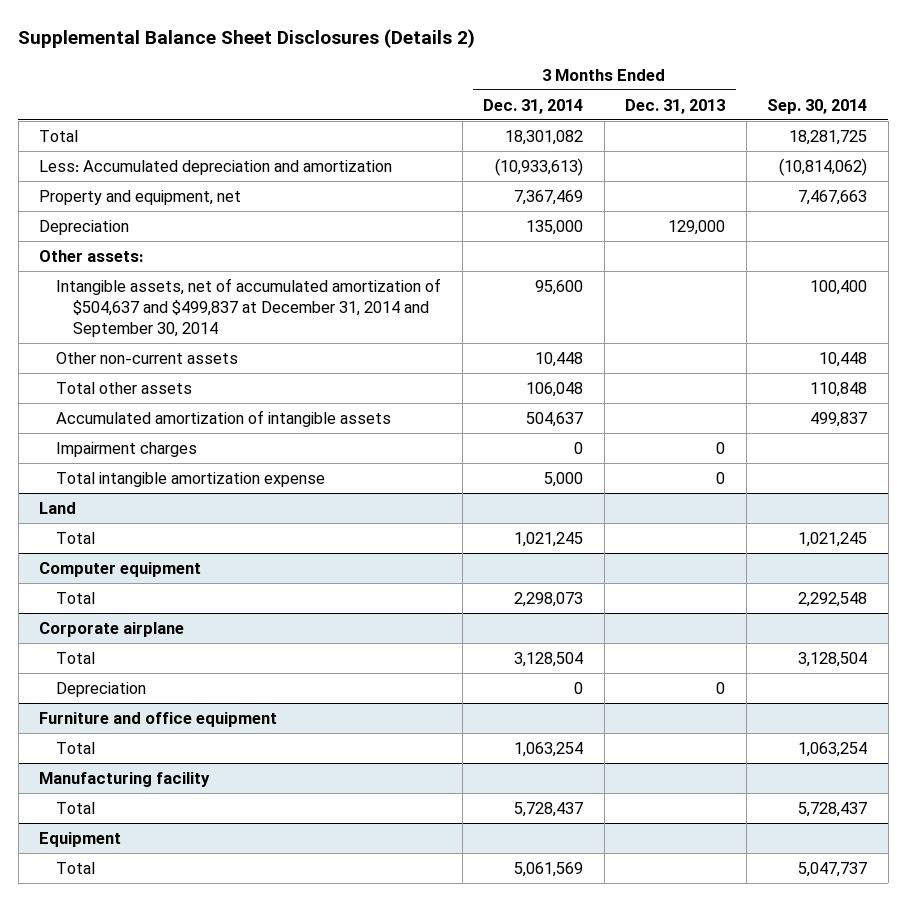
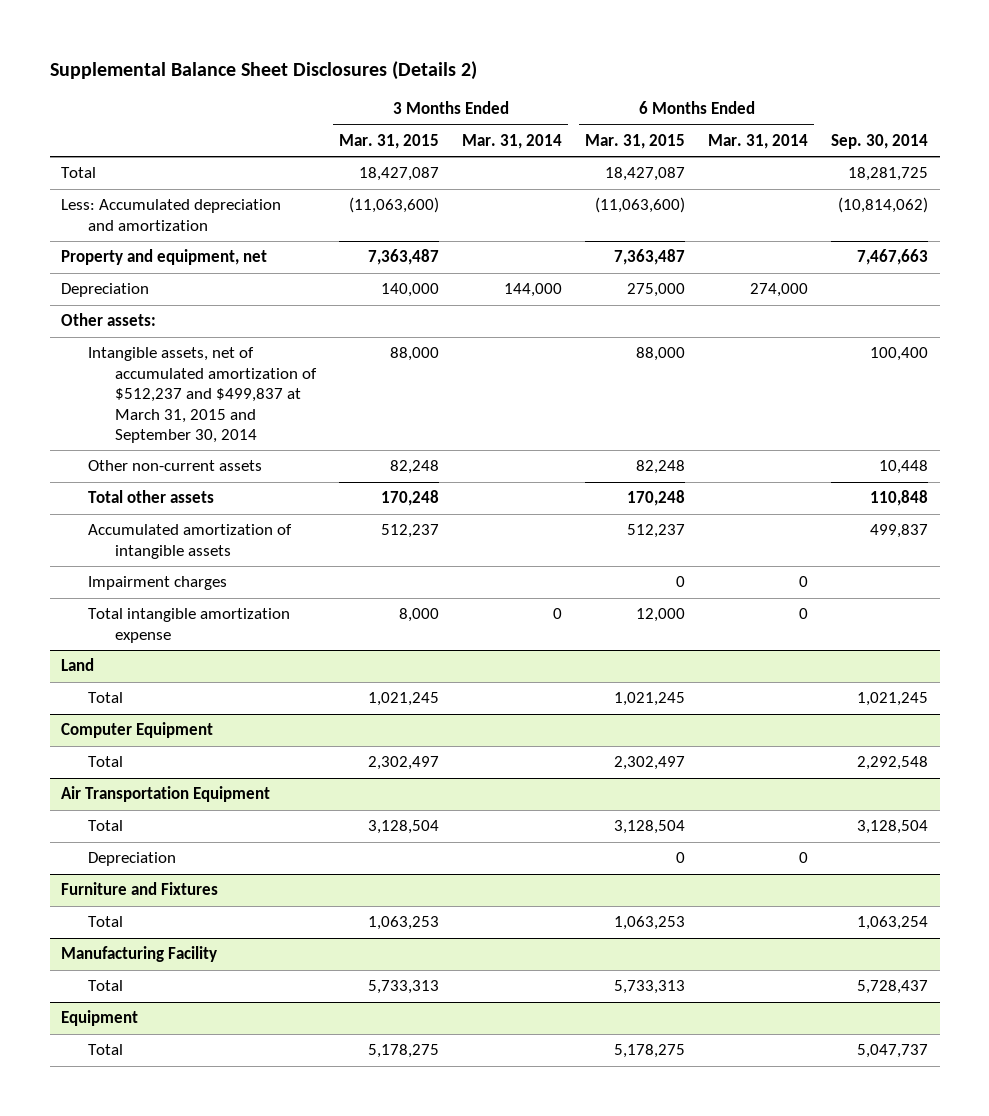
- | 3 Months Ended Dec. 31, 2014 | 3 Months Ended Dec. 31, 2013 | Sep. 30, 2014
+ | 3 Months Ended Mar. 31, 2015 | 3 Months Ended Mar. 31, 2014 | 6 Months Ended Mar. 31, 2015 | 6 Months Ended Mar. 31, 2014 | Sep. 30, 2014
- Intangible assets, net of accumulated amortization of $504,637 and $499,837 at December 31, 2014 and September 30, 2014 | 95,600 | | 100,400
+ Intangible assets, net of accumulated amortization of $512,237 and $499,837 at March 31, 2015 and September 30, 2014 | 88,000 | | 88,000 | | 100,400
- Computer equipment
+ Computer Equipment
- Corporate airplane
+ Air Transportation Equipment
- Furniture and office equipment
+ Furniture and Fixtures
- Manufacturing facility
+ Manufacturing Facility

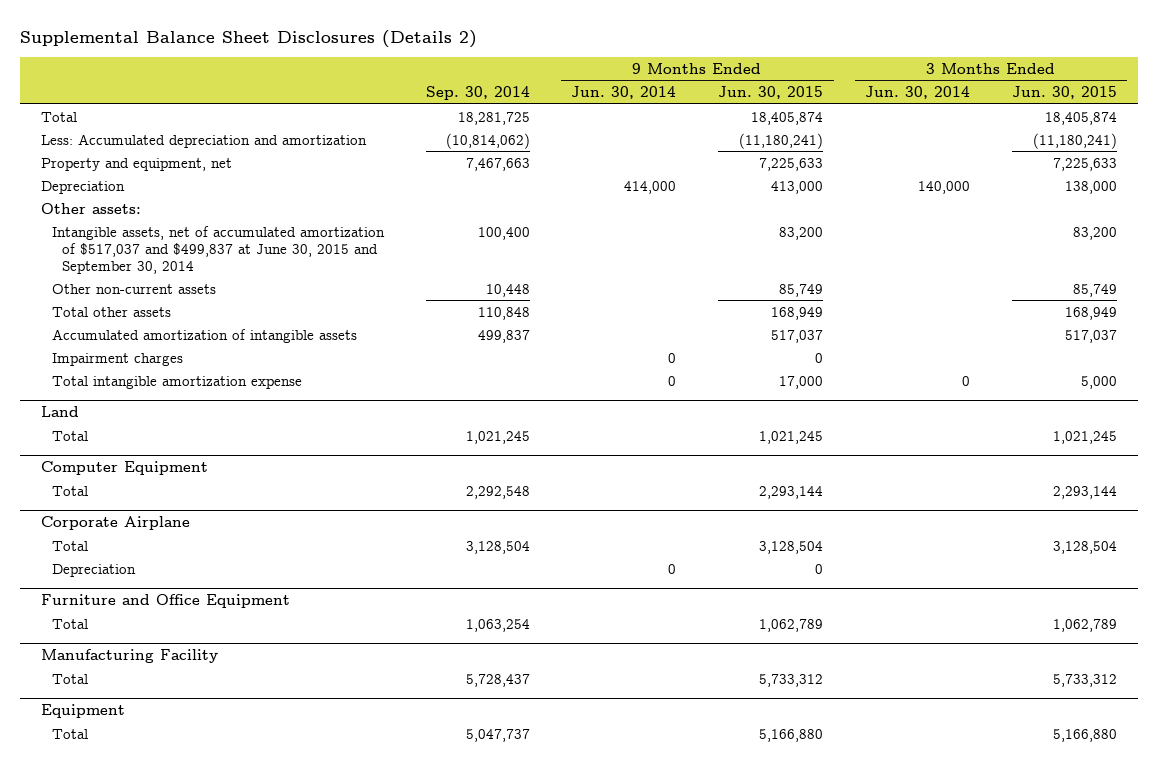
- | 3 Months Ended Mar. 31, 2015 | 3 Months Ended Mar. 31, 2014 | 6 Months Ended Mar. 31, 2015 | 6 Months Ended Mar. 31, 2014 | Sep. 30, 2014
+ | Sep. 30, 2014 | 9 Months Ended Jun. 30, 2014 | 9 Months Ended Jun. 30, 2015 | 3 Months Ended Jun. 30, 2014 | 3 Months Ended Jun. 30, 2015
- Intangible assets, net of accumulated amortization of $512,237 and $499,837 at March 31, 2015 and September 30, 2014 | 88,000 | | 88,000 | | 100,400
+ Intangible assets, net of accumulated amortization of $517,037 and $499,837 at June 30, 2015 and September 30, 2014 | 100,400 | | 83,200 | | 83,200
- Air Transportation Equipment
+ Corporate Airplane
- Furniture and Fixtures
+ Furniture and Office Equipment

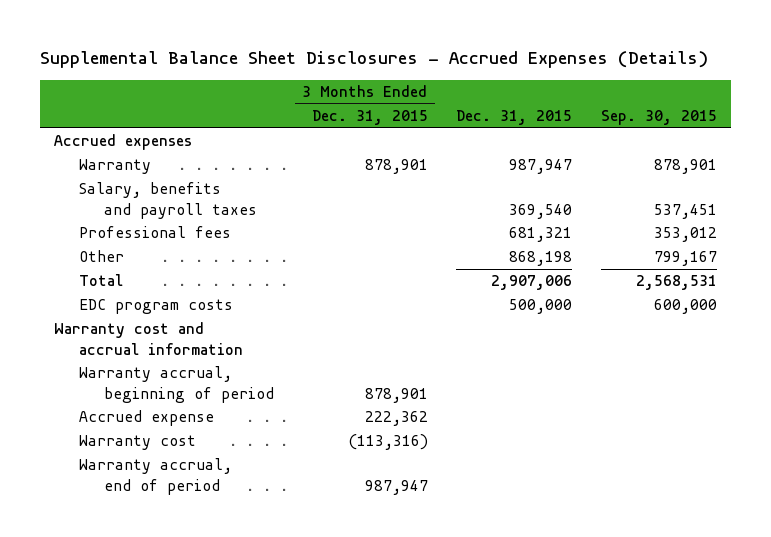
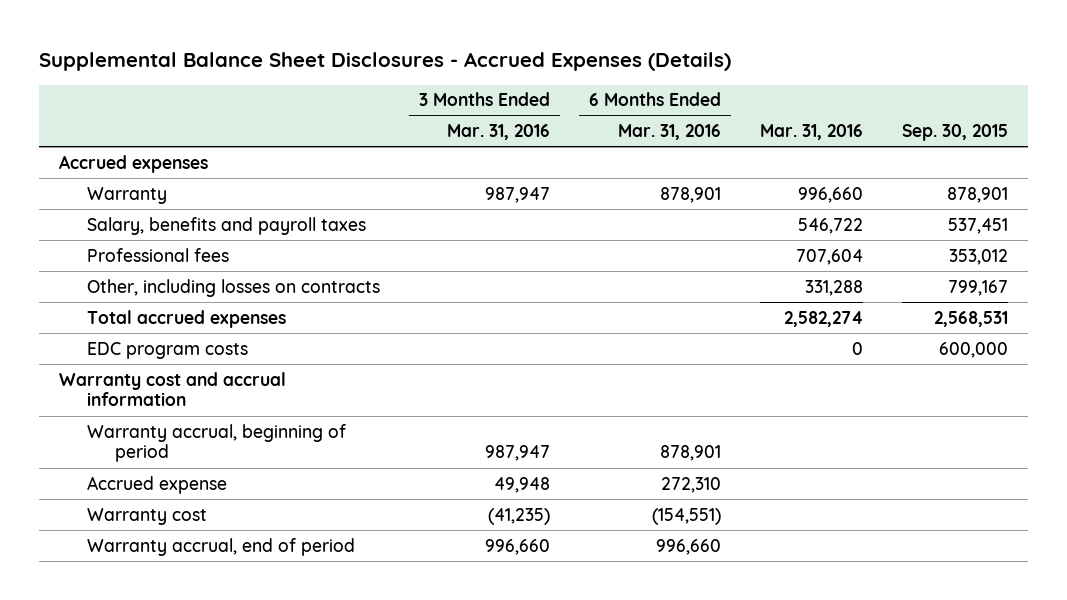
- | 3 Months Ended Dec. 31, 2015 | Dec. 31, 2015 | Sep. 30, 2015
+ | 3 Months Ended Mar. 31, 2016 | 6 Months Ended Mar. 31, 2016 | Mar. 31, 2016 | Sep. 30, 2015
- Other | | 868,198 | 799,167
- Total | | 2,907,006 | 2,568,531
+ Other, including losses on contracts | | | 331,288 | 799,167
+ Total accrued expenses | | | 2,582,274 | 2,568,531

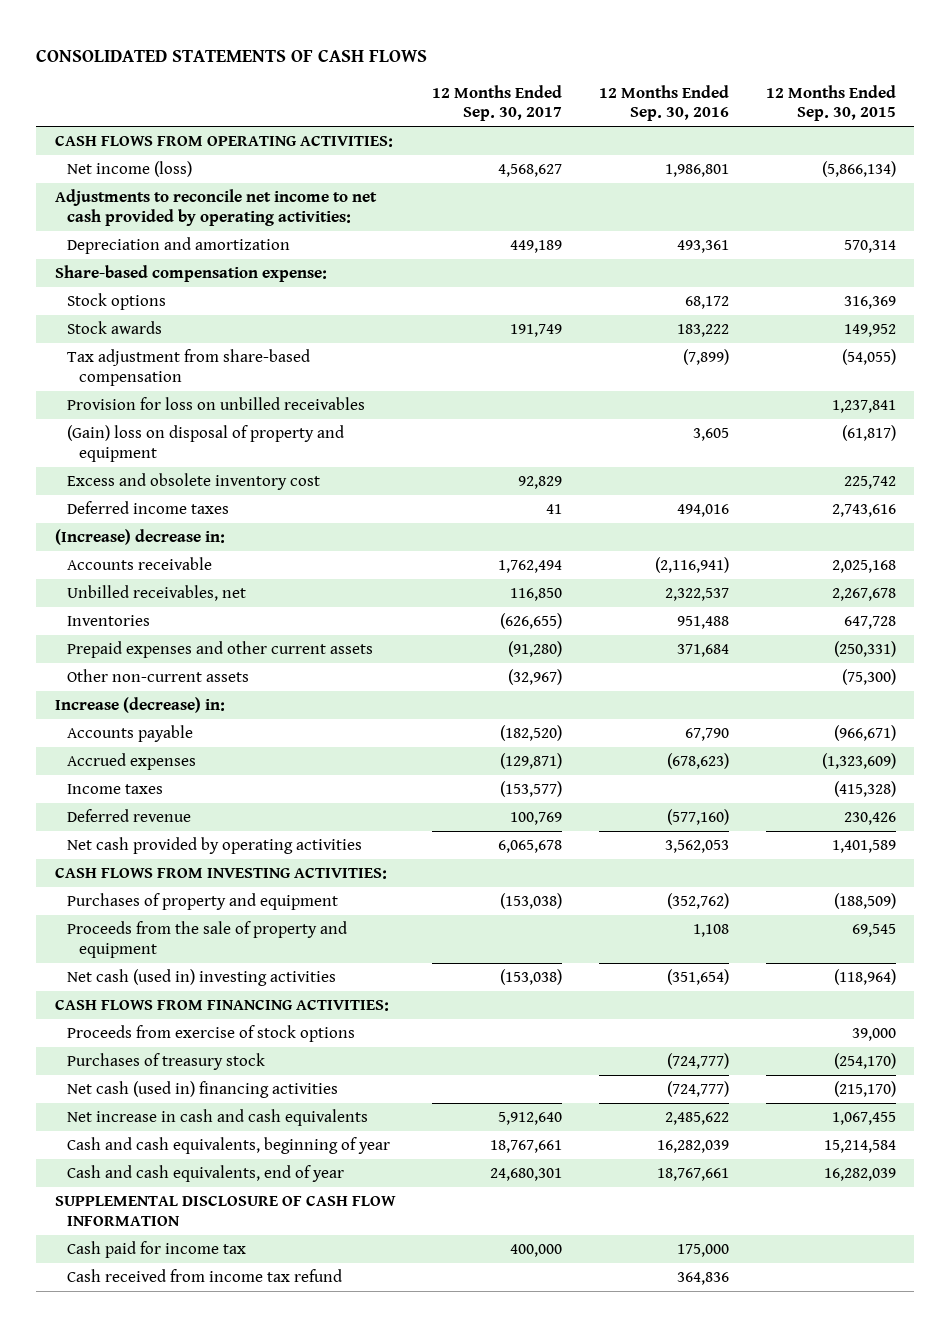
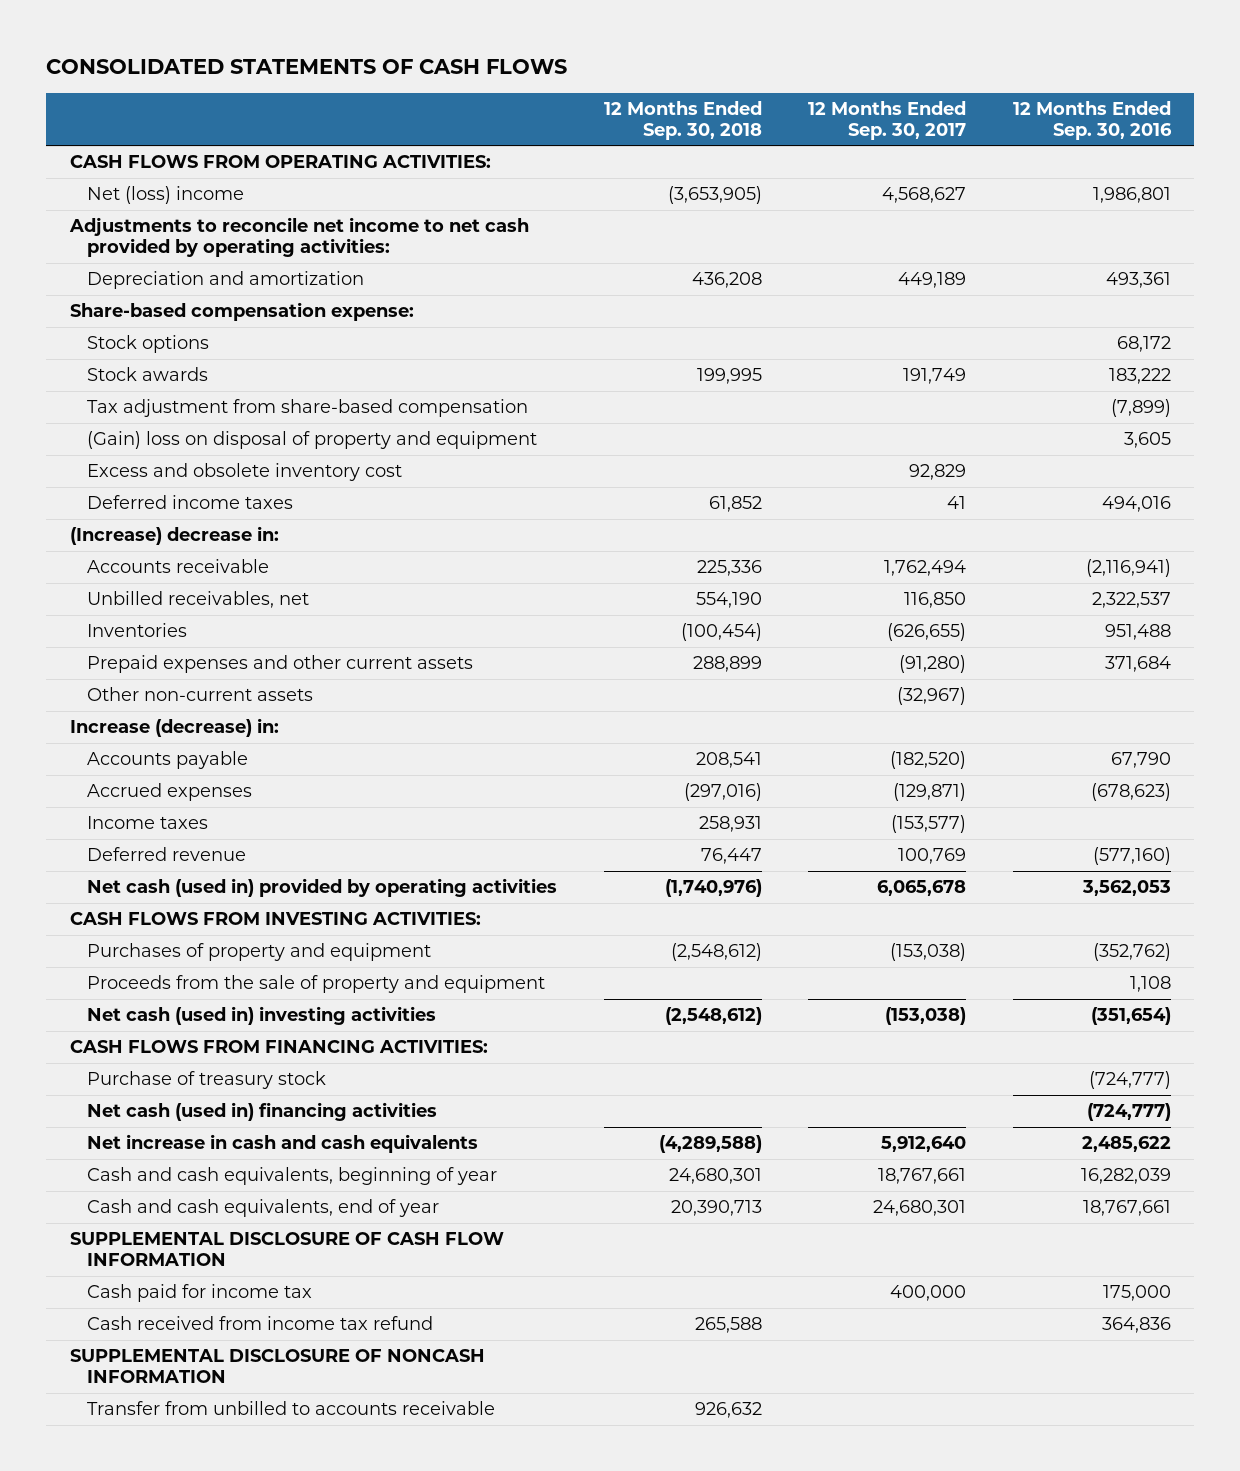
- | 12 Months Ended Sep. 30, 2017 | 12 Months Ended Sep. 30, 2016 | 12 Months Ended Sep. 30, 2015
+ | 12 Months Ended Sep. 30, 2018 | 12 Months Ended Sep. 30, 2017 | 12 Months Ended Sep. 30, 2016
- Net income (loss) | 4,568,627 | 1,986,801 | (5,866,134)
+ Net (loss) income | (3,653,905) | 4,568,627 | 1,986,801
- Provision for loss on unbilled receivables | | | 1,237,841
- Net cash provided by operating activities | 6,065,678 | 3,562,053 | 1,401,589
+ Net cash (used in) provided by operating activities | (1,740,976) | 6,065,678 | 3,562,053
- Proceeds from exercise of stock options | | | 39,000
- Purchases of treasury stock | | (724,777) | (254,170)
+ Purchase of treasury stock | | | (724,777)
+ SUPPLEMENTAL DISCLOSURE OF NONCASH INFORMATION
+ Transfer from unbilled to accounts receivable | 926,632 | |

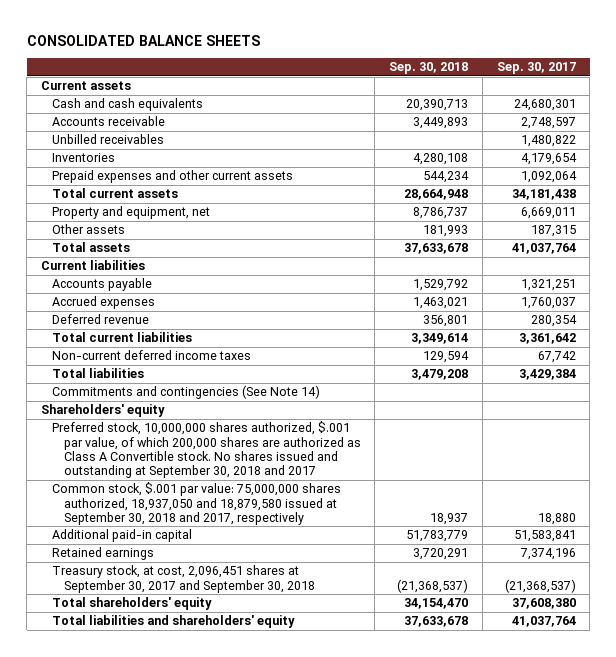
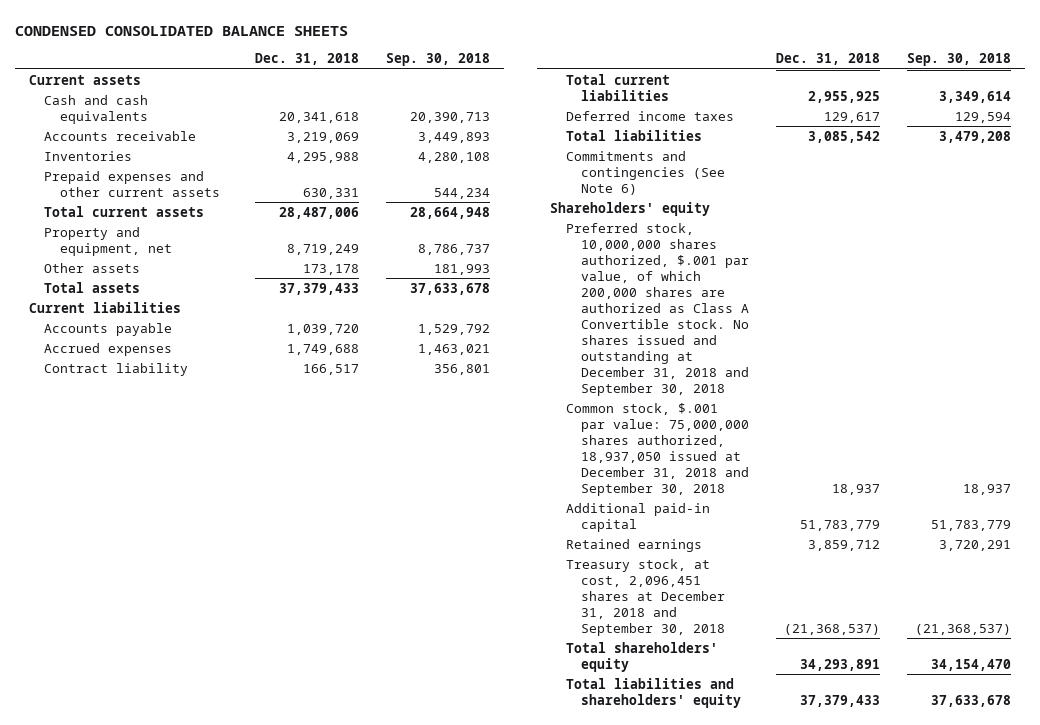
- CONSOLIDATED BALANCE SHEETS
+ CONDENSED CONSOLIDATED BALANCE SHEETS
- | Sep. 30, 2018 | Sep. 30, 2017
+ | Dec. 31, 2018 | Sep. 30, 2018
- Unbilled receivables | | 1,480,822
- Deferred revenue | 356,801 | 280,354
+ Contract liability | 166,517 | 356,801
- Non-current deferred income taxes | 129,594 | 67,742
+ Deferred income taxes | 129,617 | 129,594
- Commitments and contingencies (See Note 14)
+ Commitments and contingencies (See Note 6)
- Preferred stock, 10,000,000 shares authorized, $.001 par value, of which 200,000 shares are authorized as Class A Convertible stock. No shares issued and outstanding at September 30, 2018 and 2017
- Common stock, $.001 par value: 75,000,000 shares authorized, 18,937,050 and 18,879,580 issued at September 30, 2018 and 2017, respectively | 18,937 | 18,880
+ Preferred stock, 10,000,000 shares authorized, $.001 par value, of which 200,000 shares are authorized as Class A Convertible stock. No shares issued and outstanding at December 31, 2018 and September 30, 2018
+ Common stock, $.001 par value: 75,000,000 shares authorized, 18,937,050 issued at December 31, 2018 and September 30, 2018 | 18,937 | 18,937
- Treasury stock, at cost, 2,096,451 shares at September 30, 2017 and September 30, 2018 | (21,368,537) | (21,368,537)
+ Treasury stock, at cost, 2,096,451 shares at December 31, 2018 and September 30, 2018 | (21,368,537) | (21,368,537)

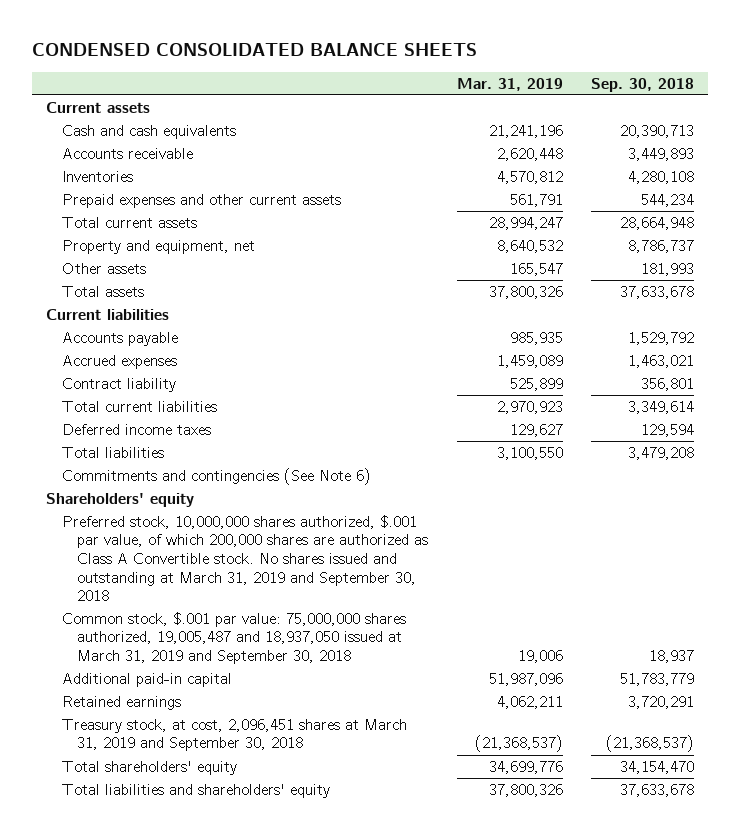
- | Dec. 31, 2018 | Sep. 30, 2018
+ | Mar. 31, 2019 | Sep. 30, 2018
- Preferred stock, 10,000,000 shares authorized, $.001 par value, of which 200,000 shares are authorized as Class A Convertible stock. No shares issued and outstanding at December 31, 2018 and September 30, 2018
- Common stock, $.001 par value: 75,000,000 shares authorized, 18,937,050 issued at December 31, 2018 and September 30, 2018 | 18,937 | 18,937
+ Preferred stock, 10,000,000 shares authorized, $.001 par value, of which 200,000 shares are authorized as Class A Convertible stock. No shares issued and outstanding at March 31, 2019 and September 30, 2018
+ Common stock, $.001 par value: 75,000,000 shares authorized, 19,005,487 and 18,937,050 issued at March 31, 2019 and September 30, 2018 | 19,006 | 18,937
- Treasury stock, at cost, 2,096,451 shares at December 31, 2018 and September 30, 2018 | (21,368,537) | (21,368,537)
+ Treasury stock, at cost, 2,096,451 shares at March 31, 2019 and September 30, 2018 | (21,368,537) | (21,368,537)

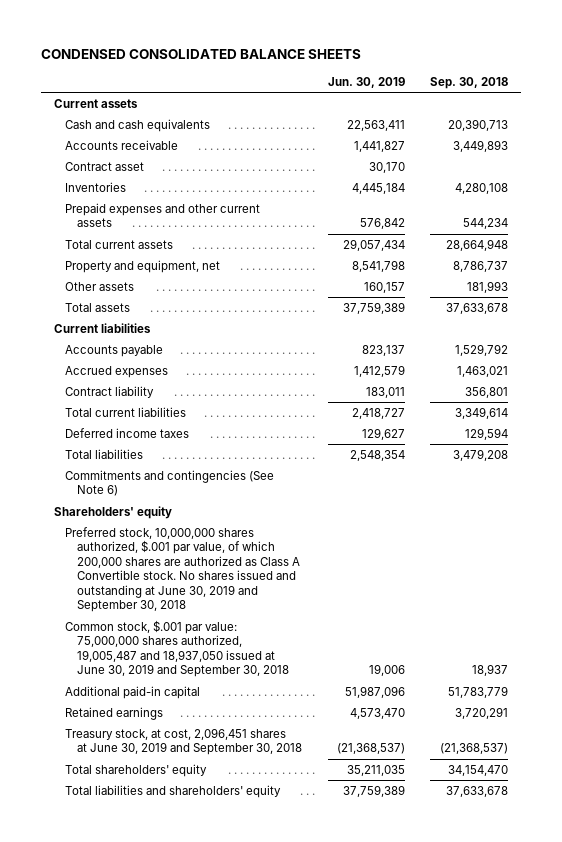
- | Mar. 31, 2019 | Sep. 30, 2018
+ | Jun. 30, 2019 | Sep. 30, 2018
+ Contract asset | 30,170 |
- Preferred stock, 10,000,000 shares authorized, $.001 par value, of which 200,000 shares are authorized as Class A Convertible stock. No shares issued and outstanding at March 31, 2019 and September 30, 2018
- Common stock, $.001 par value: 75,000,000 shares authorized, 19,005,487 and 18,937,050 issued at March 31, 2019 and September 30, 2018 | 19,006 | 18,937
+ Preferred stock, 10,000,000 shares authorized, $.001 par value, of which 200,000 shares are authorized as Class A Convertible stock. No shares issued and outstanding at June 30, 2019 and September 30, 2018
+ Common stock, $.001 par value: 75,000,000 shares authorized, 19,005,487 and 18,937,050 issued at June 30, 2019 and September 30, 2018 | 19,006 | 18,937
- Treasury stock, at cost, 2,096,451 shares at March 31, 2019 and September 30, 2018 | (21,368,537) | (21,368,537)
+ Treasury stock, at cost, 2,096,451 shares at June 30, 2019 and September 30, 2018 | (21,368,537) | (21,368,537)

